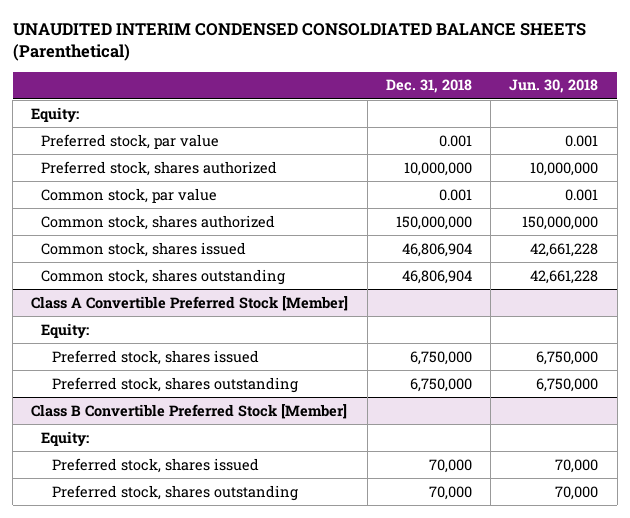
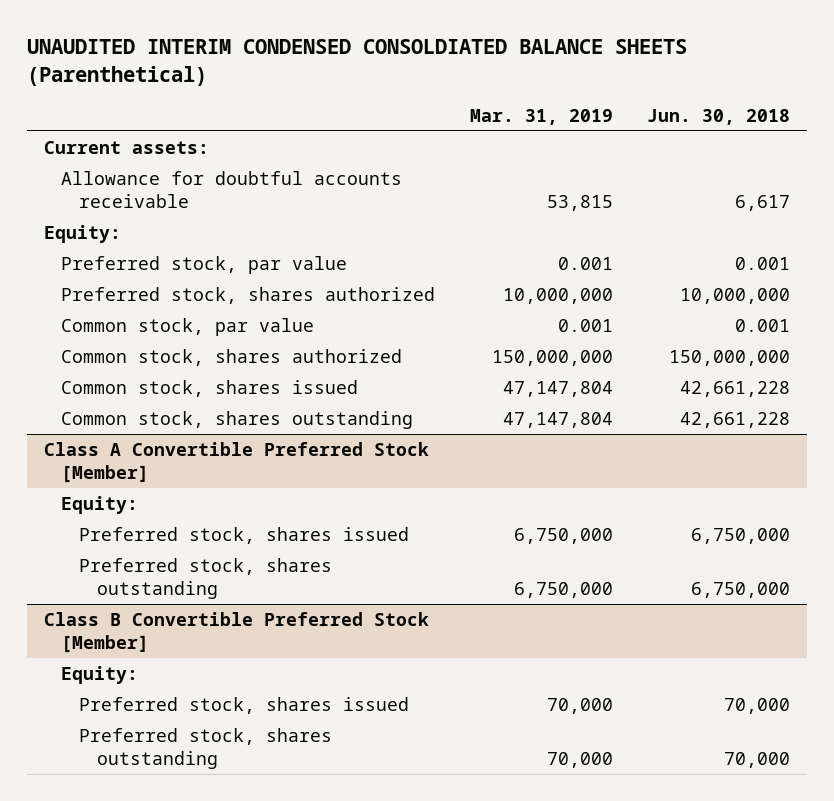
- | Dec. 31, 2018 | Jun. 30, 2018
+ | Mar. 31, 2019 | Jun. 30, 2018
+ Current assets:
+ Allowance for doubtful accounts receivable | 53,815 | 6,617

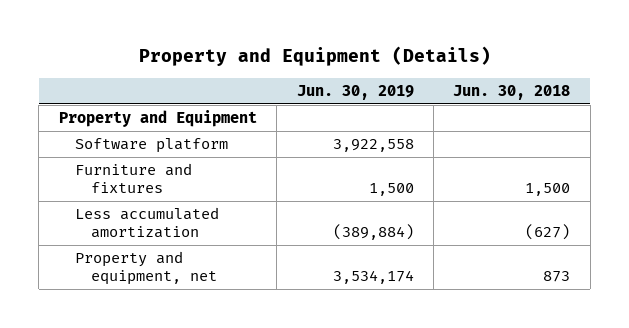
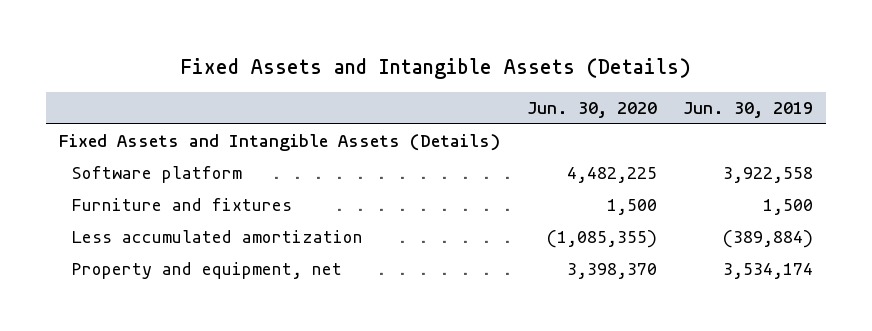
- Property and Equipment (Details)
+ Fixed Assets and Intangible Assets (Details)
- | Jun. 30, 2019 | Jun. 30, 2018
+ | Jun. 30, 2020 | Jun. 30, 2019
- Property and Equipment
+ Fixed Assets and Intangible Assets (Details)

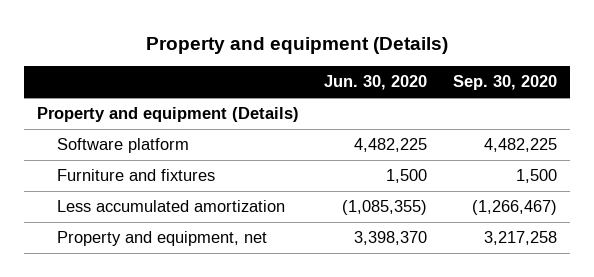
- Fixed Assets and Intangible Assets (Details)
+ Property and equipment (Details)
- | Jun. 30, 2020 | Jun. 30, 2019
+ | Jun. 30, 2020 | Sep. 30, 2020
- Fixed Assets and Intangible Assets (Details)
+ Property and equipment (Details)

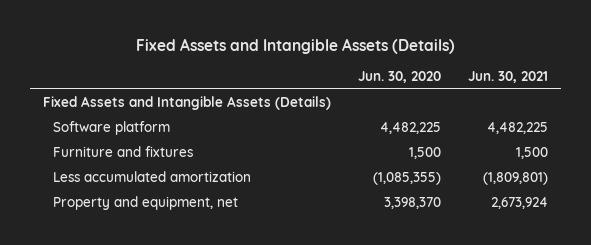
- Property and equipment (Details)
+ Fixed Assets and Intangible Assets (Details)
- | Jun. 30, 2020 | Sep. 30, 2020
+ | Jun. 30, 2020 | Jun. 30, 2021
- Property and equipment (Details)
+ Fixed Assets and Intangible Assets (Details)

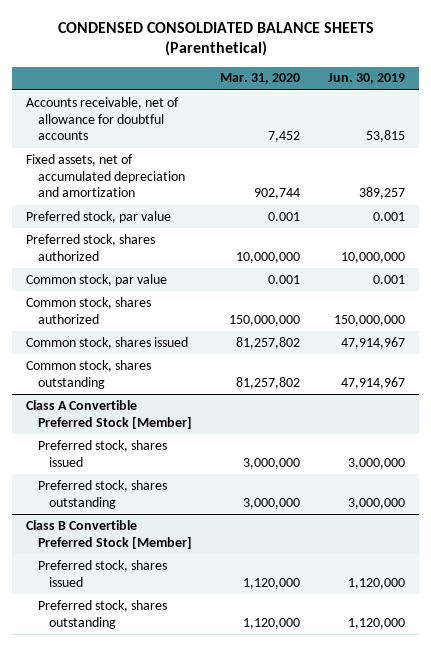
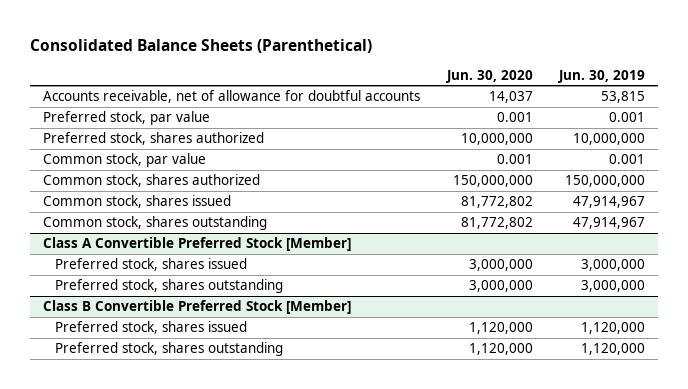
- CONDENSED CONSOLDIATED BALANCE SHEETS (Parenthetical)
+ Consolidated Balance Sheets (Parenthetical)
- | Mar. 31, 2020 | Jun. 30, 2019
+ | Jun. 30, 2020 | Jun. 30, 2019
- Fixed assets, net of accumulated depreciation and amortization | 902,744 | 389,257

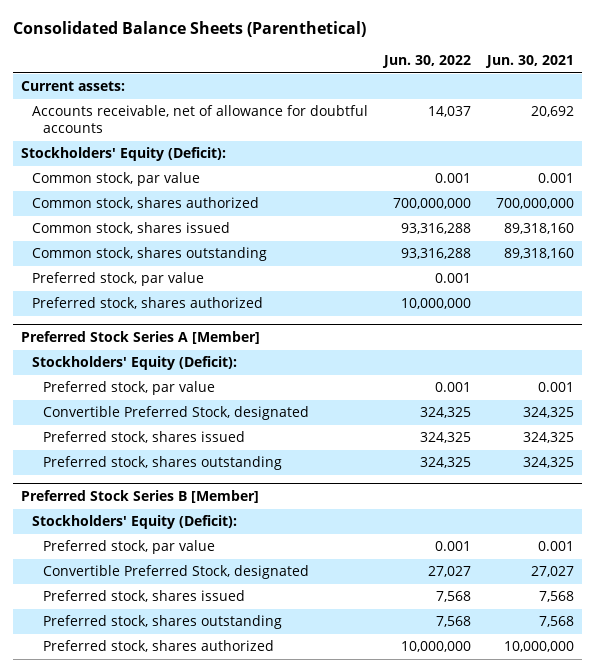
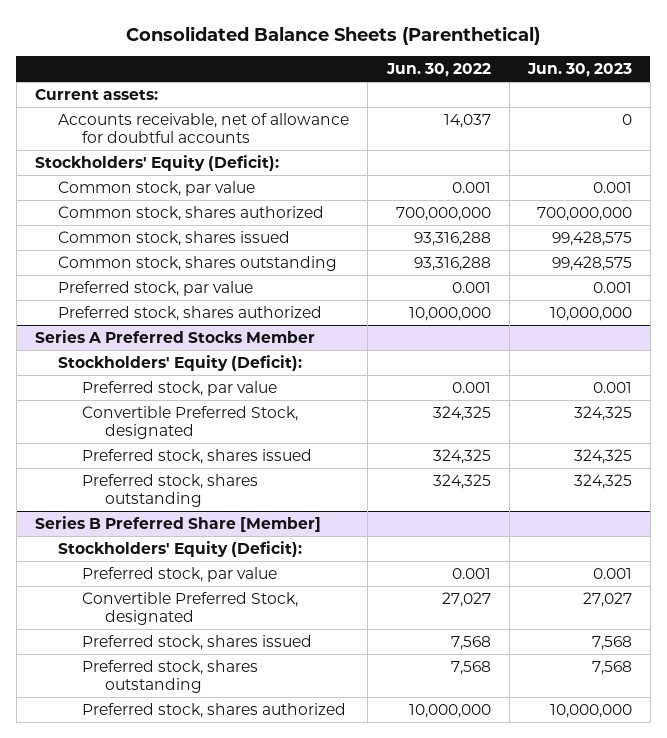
- | Jun. 30, 2022 | Jun. 30, 2021
+ | Jun. 30, 2022 | Jun. 30, 2023
- Preferred Stock Series A [Member]
+ Series A Preferred Stocks Member
- Preferred Stock Series B [Member]
+ Series B Preferred Share [Member]

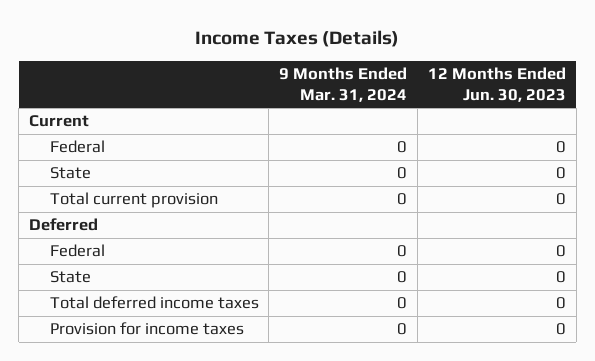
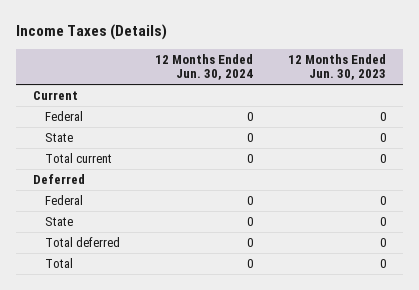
- | 9 Months Ended Mar. 31, 2024 | 12 Months Ended Jun. 30, 2023
+ | 12 Months Ended Jun. 30, 2024 | 12 Months Ended Jun. 30, 2023
- Total current provision | 0 | 0
+ Total current | 0 | 0
- Total deferred income taxes | 0 | 0
- Provision for income taxes | 0 | 0
+ Total deferred | 0 | 0
+ Total | 0 | 0

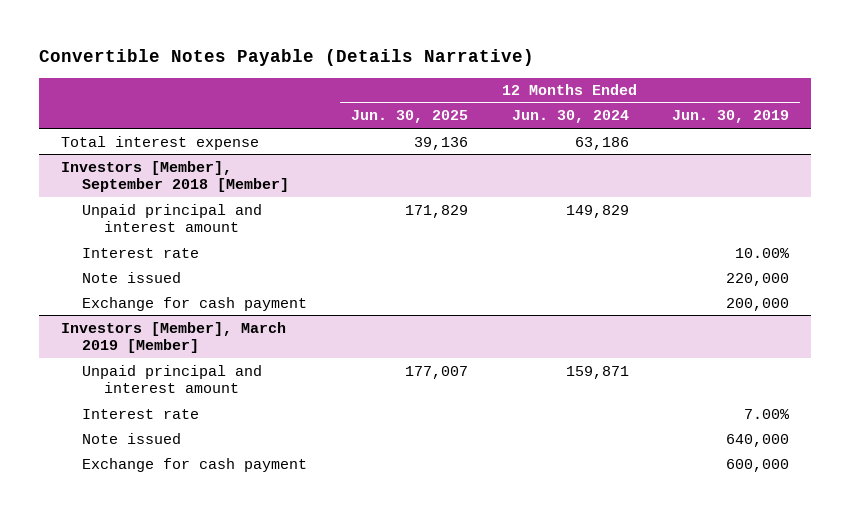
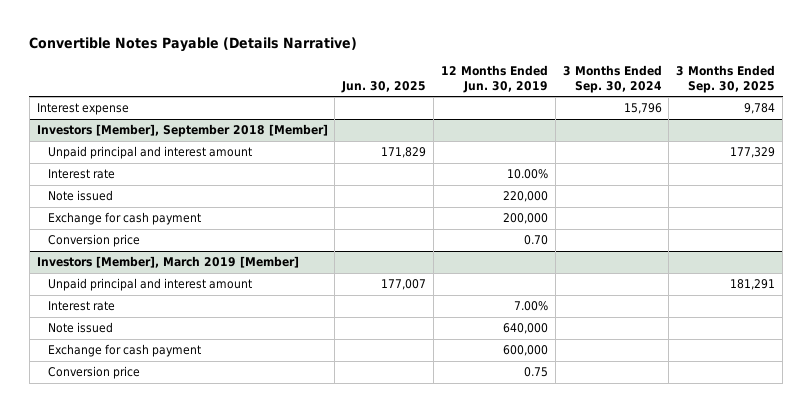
- | 12 Months Ended Jun. 30, 2025 | 12 Months Ended Jun. 30, 2024 | 12 Months Ended Jun. 30, 2019
+ | Jun. 30, 2025 | 12 Months Ended Jun. 30, 2019 | 3 Months Ended Sep. 30, 2024 | 3 Months Ended Sep. 30, 2025
- Total interest expense | 39,136 | 63,186 |
+ Interest expense | | | 15,796 | 9,784
@ Investors [Member], September 2018 [Member]
+ Conversion price | | 0.70 | |
@ Investors [Member], March 2019 [Member]
+ Conversion price | | 0.75 | |

